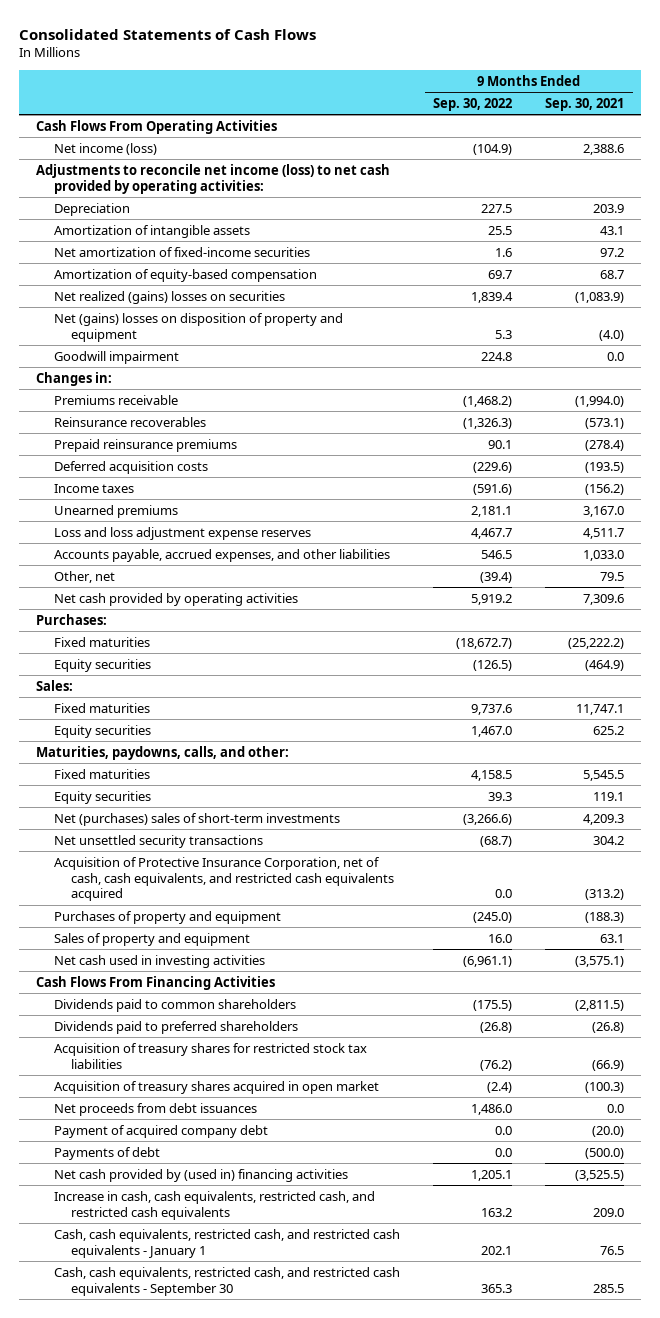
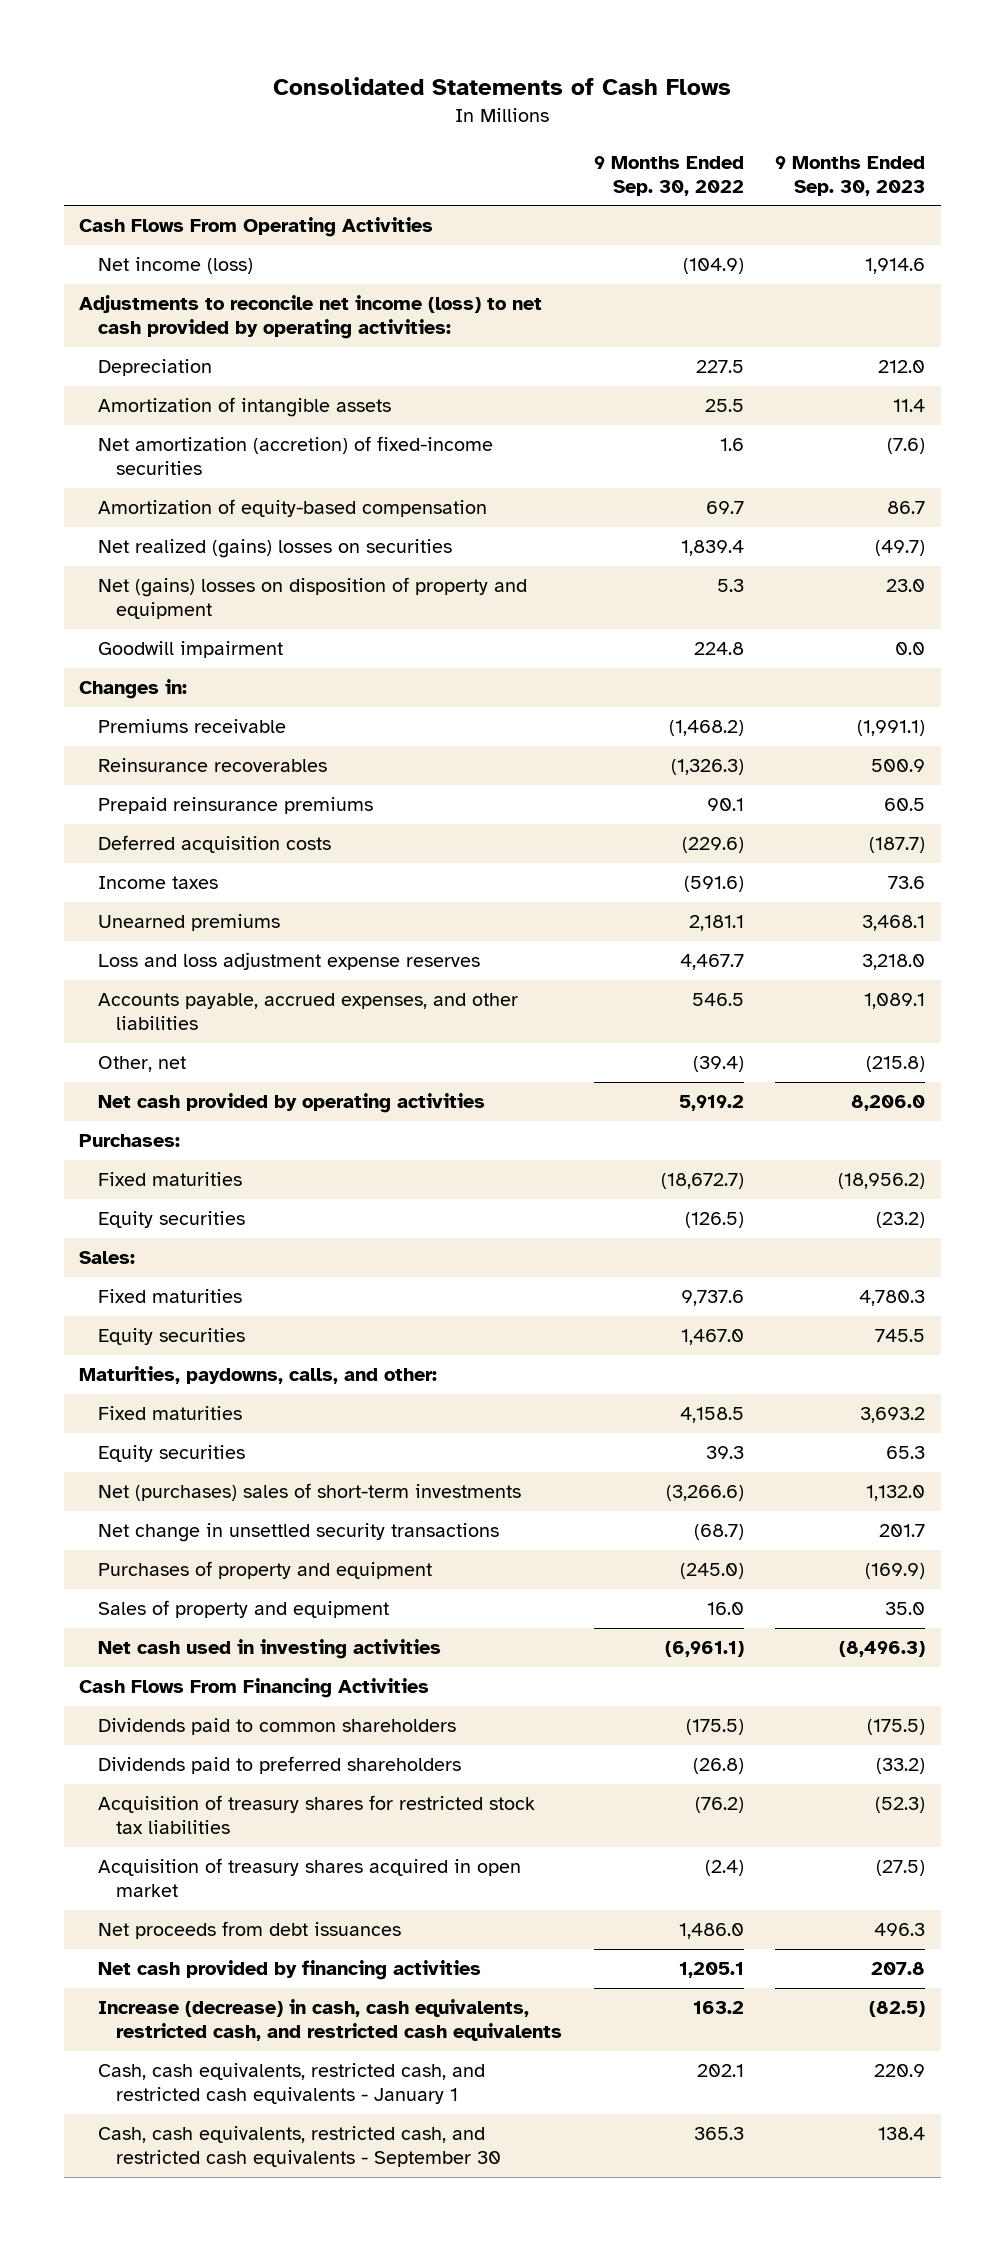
- | 9 Months Ended Sep. 30, 2022 | 9 Months Ended Sep. 30, 2021
+ | 9 Months Ended Sep. 30, 2022 | 9 Months Ended Sep. 30, 2023
- Net amortization of fixed-income securities | 1.6 | 97.2
+ Net amortization (accretion) of fixed-income securities | 1.6 | (7.6)
- Net unsettled security transactions | (68.7) | 304.2
- Acquisition of Protective Insurance Corporation, net of cash, cash equivalents, and restricted cash equivalents acquired | 0.0 | (313.2)
+ Net change in unsettled security transactions | (68.7) | 201.7
- Payment of acquired company debt | 0.0 | (20.0)
- Payments of debt | 0.0 | (500.0)
- Net cash provided by (used in) financing activities | 1,205.1 | (3,525.5)
- Increase in cash, cash equivalents, restricted cash, and restricted cash equivalents | 163.2 | 209.0
+ Net cash provided by financing activities | 1,205.1 | 207.8
+ Increase (decrease) in cash, cash equivalents, restricted cash, and restricted cash equivalents | 163.2 | (82.5)

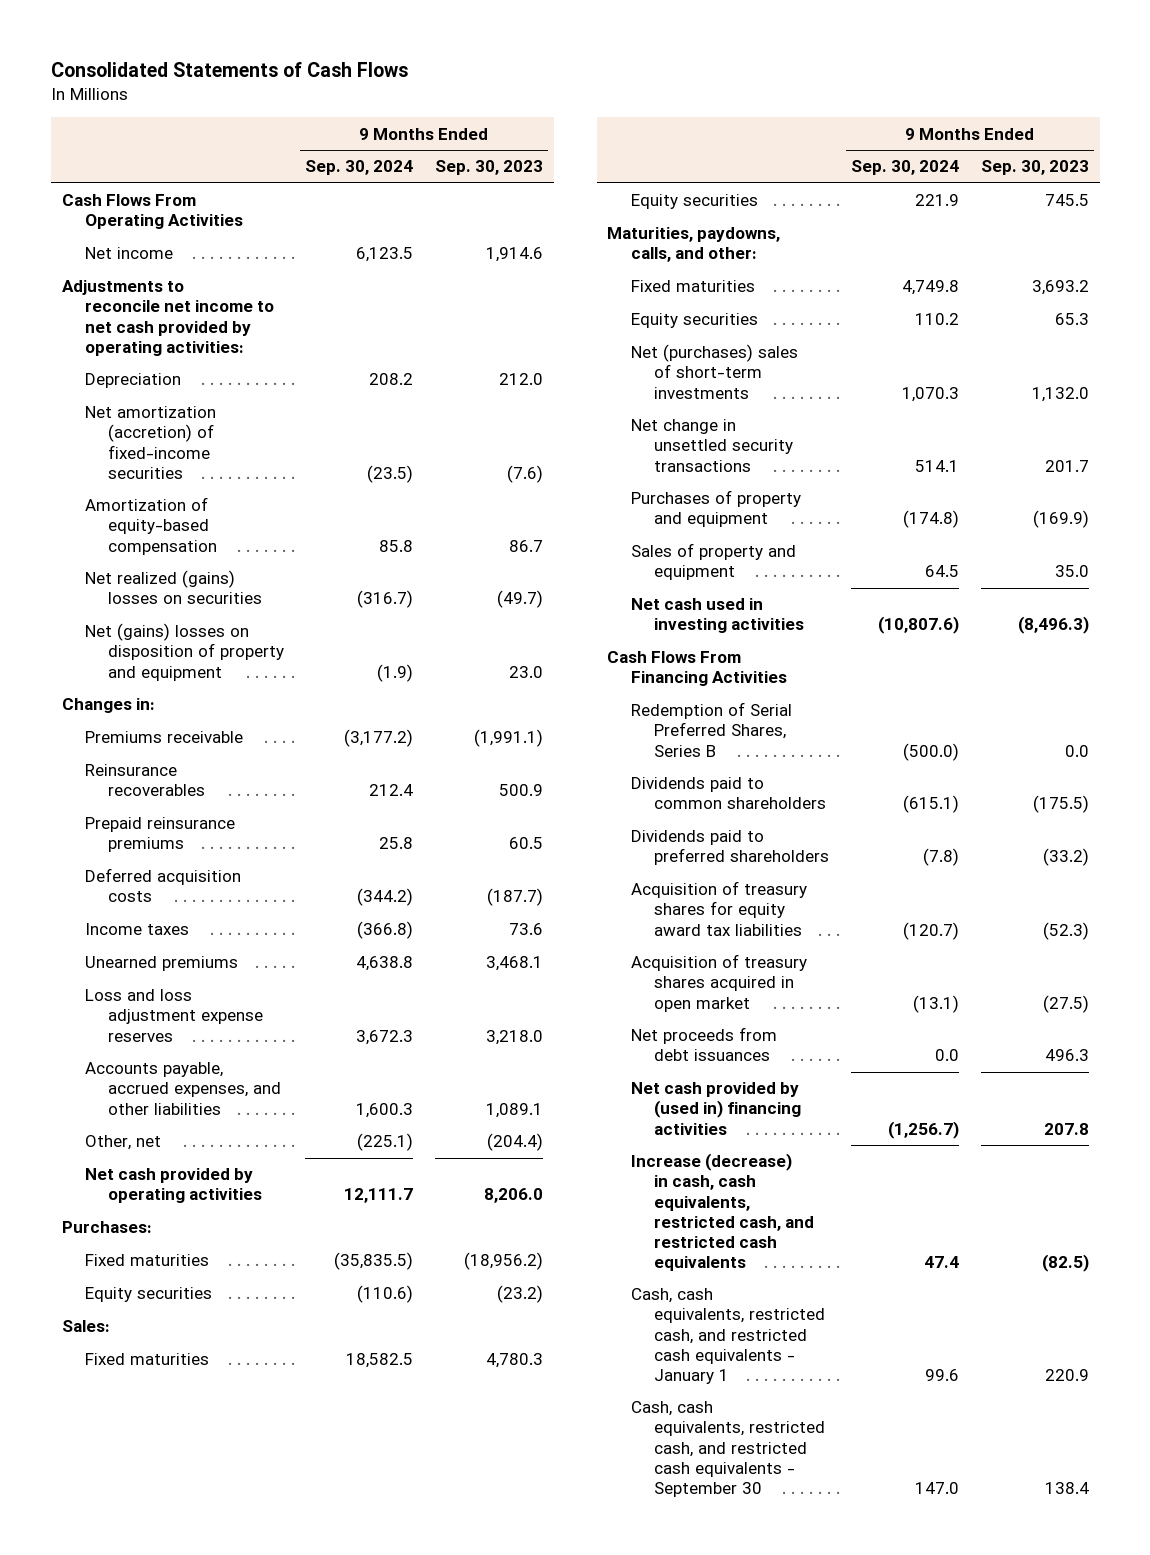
- | 9 Months Ended Sep. 30, 2022 | 9 Months Ended Sep. 30, 2023
+ | 9 Months Ended Sep. 30, 2024 | 9 Months Ended Sep. 30, 2023
- Net income (loss) | (104.9) | 1,914.6
- Adjustments to reconcile net income (loss) to net cash provided by operating activities:
+ Net income | 6,123.5 | 1,914.6
+ Adjustments to reconcile net income to net cash provided by operating activities:
- Amortization of intangible assets | 25.5 | 11.4
- Goodwill impairment | 224.8 | 0.0
- Other, net | (39.4) | (215.8)
+ Other, net | (225.1) | (204.4)
+ Redemption of Serial Preferred Shares, Series B | (500.0) | 0.0
- Acquisition of treasury shares for restricted stock tax liabilities | (76.2) | (52.3)
+ Acquisition of treasury shares for equity award tax liabilities | (120.7) | (52.3)
- Net cash provided by financing activities | 1,205.1 | 207.8
+ Net cash provided by (used in) financing activities | (1,256.7) | 207.8

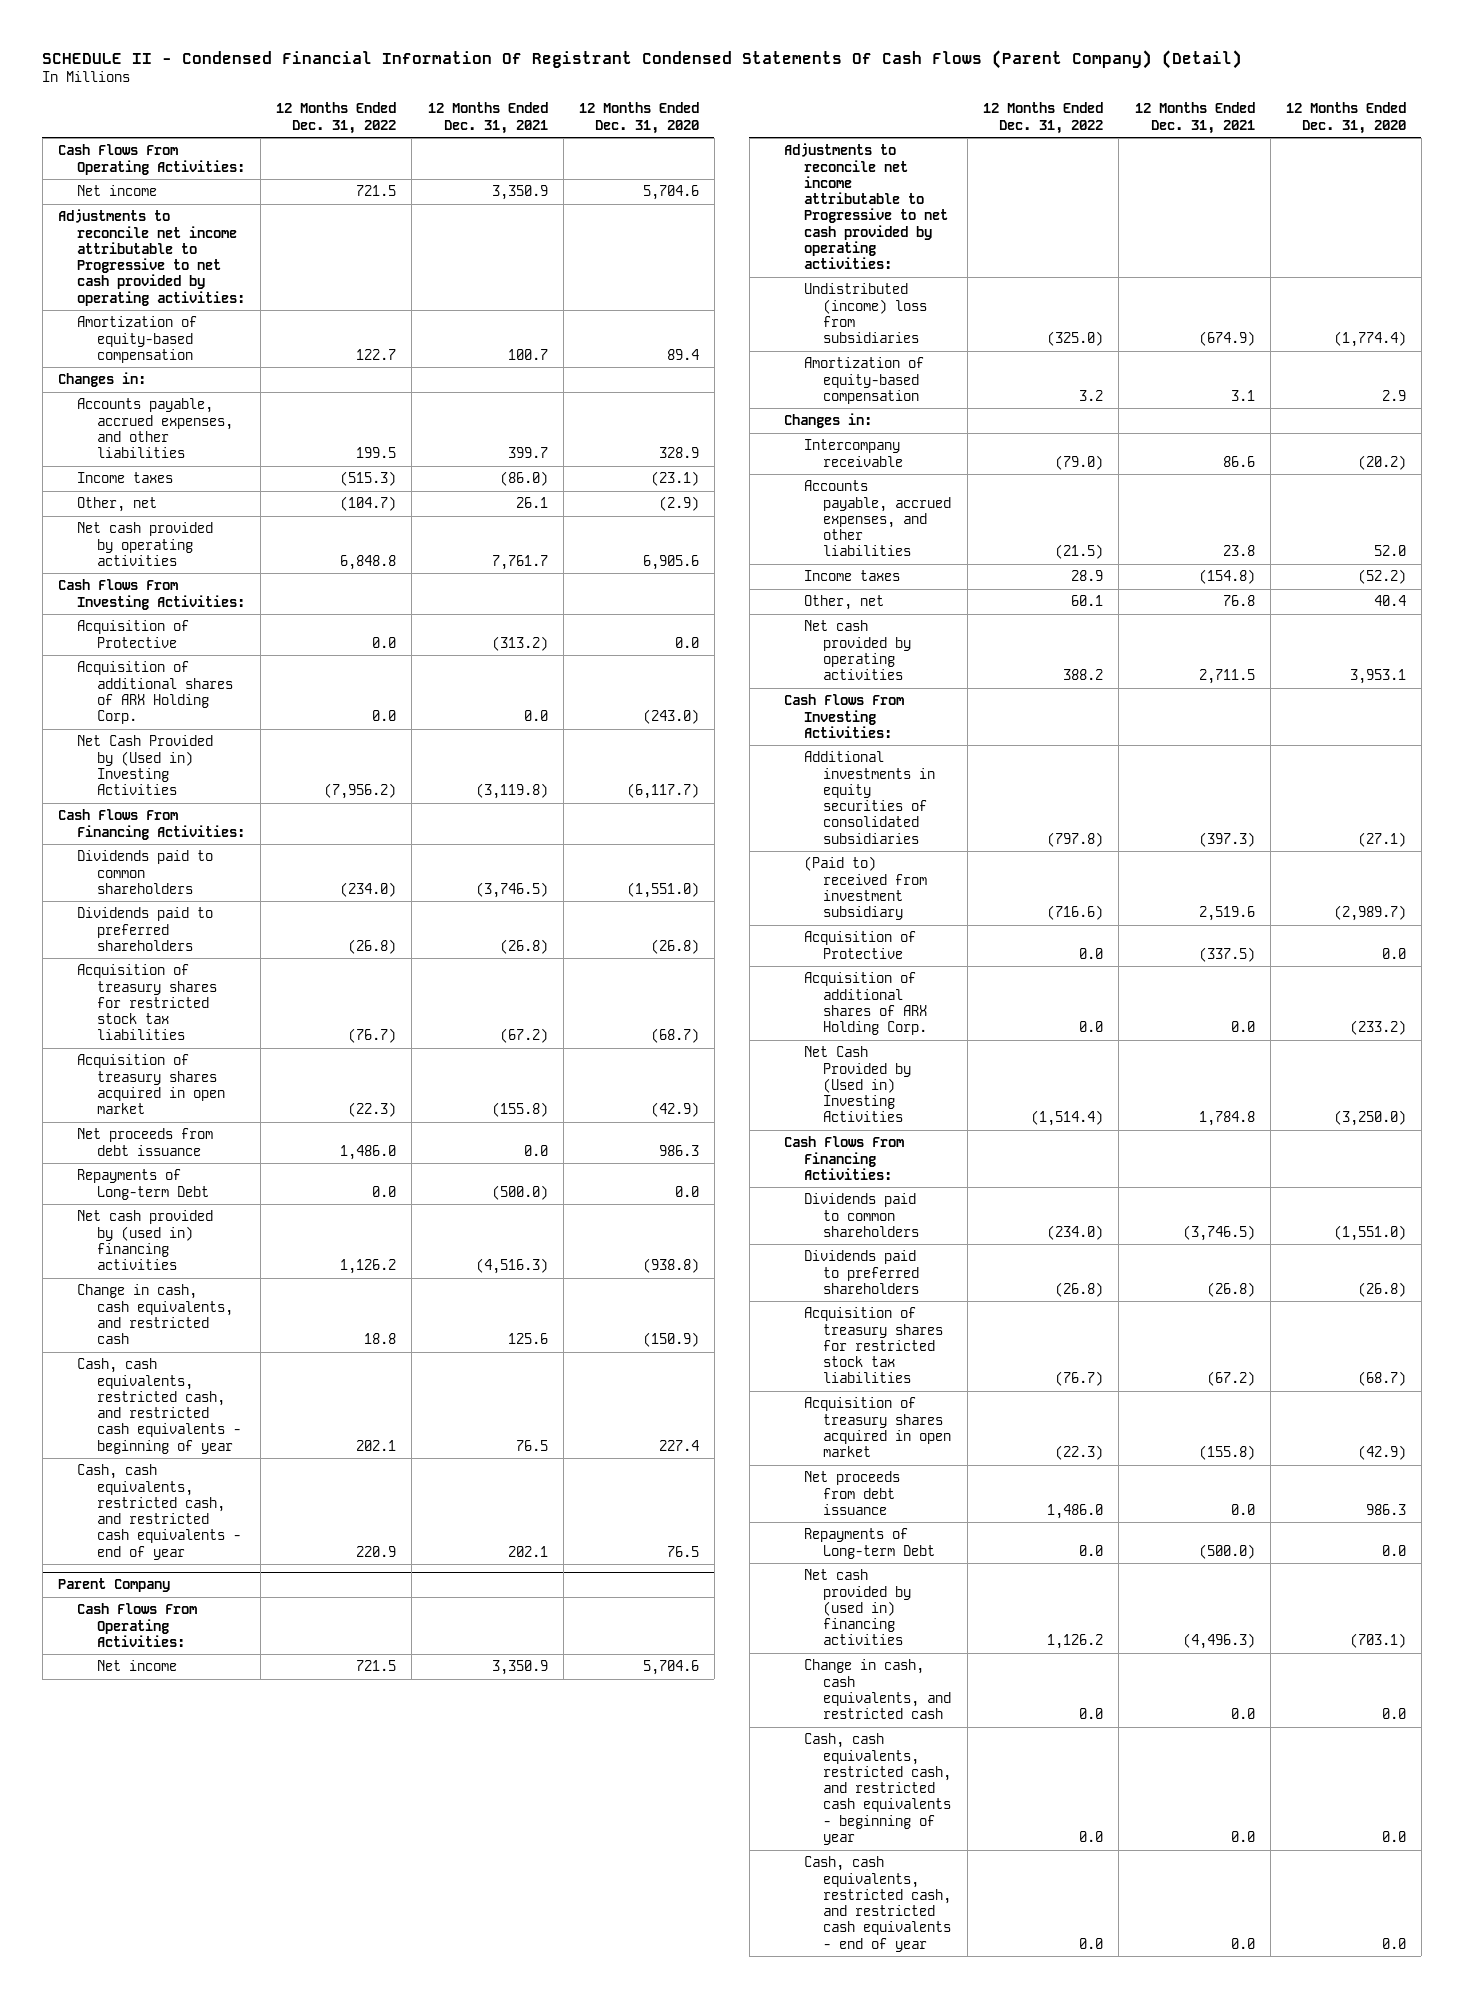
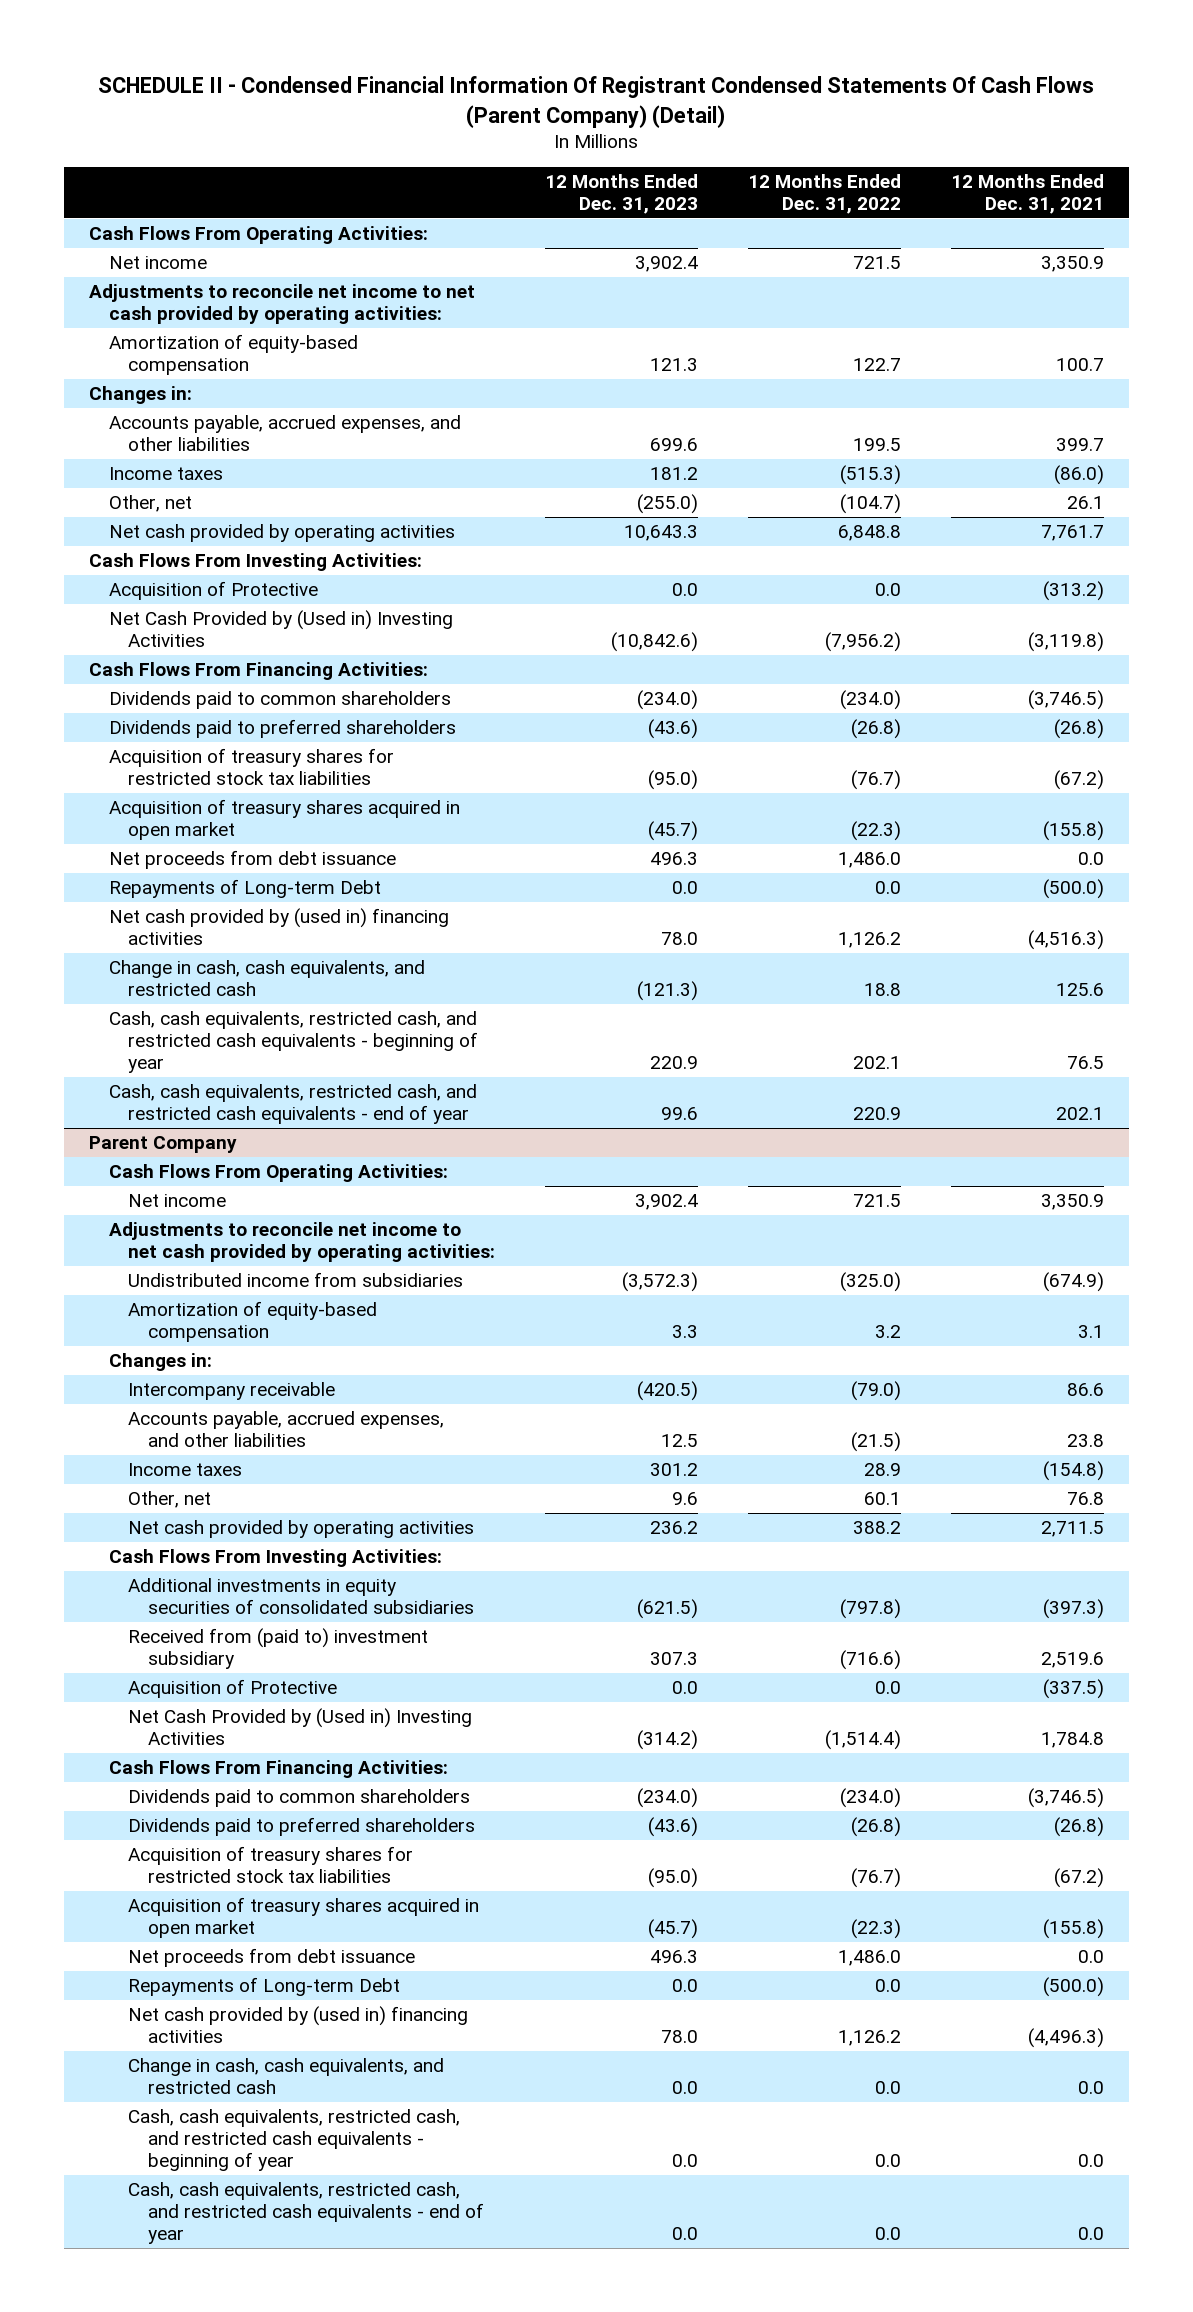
- | 12 Months Ended Dec. 31, 2022 | 12 Months Ended Dec. 31, 2021 | 12 Months Ended Dec. 31, 2020
+ | 12 Months Ended Dec. 31, 2023 | 12 Months Ended Dec. 31, 2022 | 12 Months Ended Dec. 31, 2021
- Adjustments to reconcile net income attributable to Progressive to net cash provided by operating activities:
+ Adjustments to reconcile net income to net cash provided by operating activities:
- Acquisition of additional shares of ARX Holding Corp. | 0.0 | 0.0 | (243.0)
@ Parent Company
- Adjustments to reconcile net income attributable to Progressive to net cash provided by operating activities:
- Undistributed (income) loss from subsidiaries | (325.0) | (674.9) | (1,774.4)
+ Adjustments to reconcile net income to net cash provided by operating activities:
+ Undistributed income from subsidiaries | (3,572.3) | (325.0) | (674.9)
- (Paid to) received from investment subsidiary | (716.6) | 2,519.6 | (2,989.7)
+ Received from (paid to) investment subsidiary | 307.3 | (716.6) | 2,519.6
- Acquisition of additional shares of ARX Holding Corp. | 0.0 | 0.0 | (233.2)

